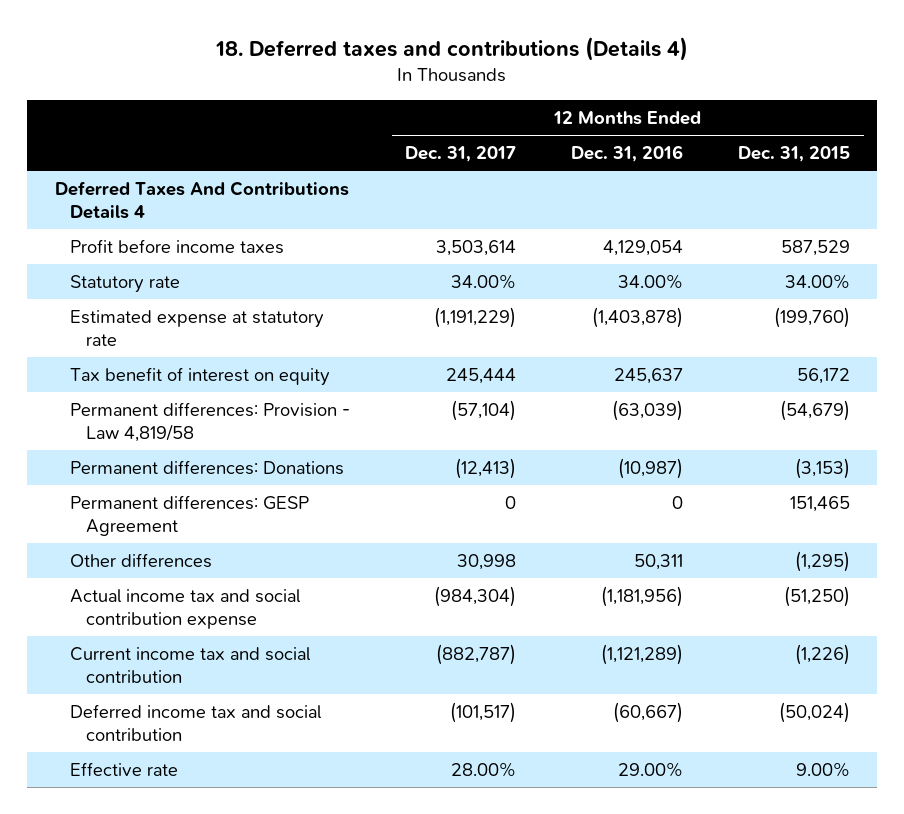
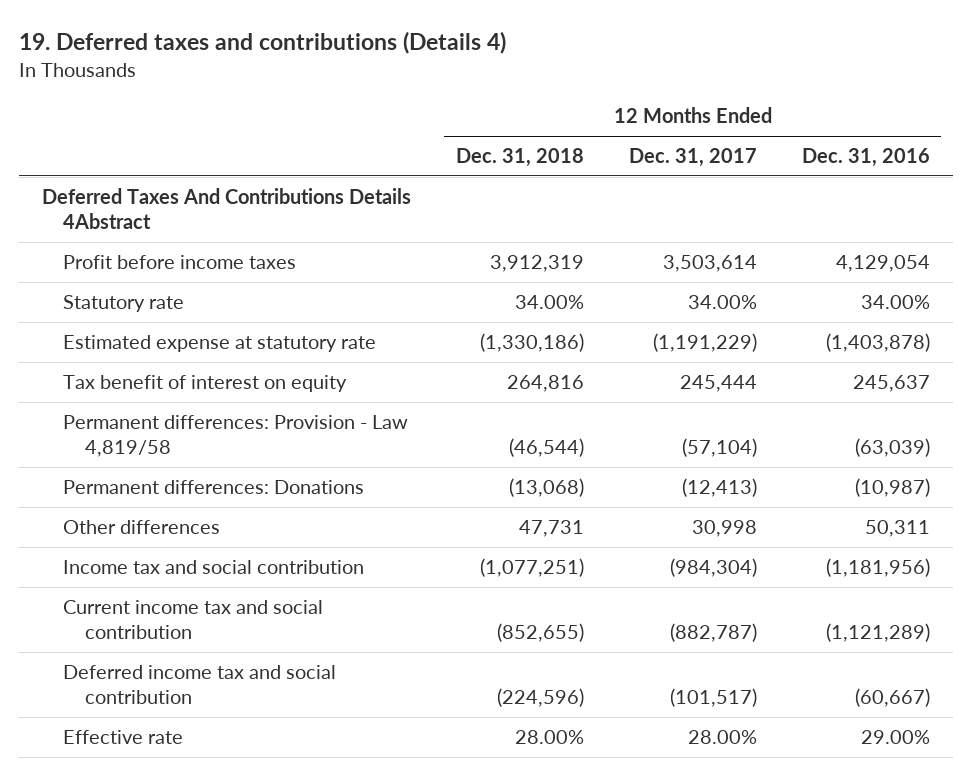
- 18. Deferred taxes and contributions (Details 4)
+ 19. Deferred taxes and contributions (Details 4)
- | 12 Months Ended Dec. 31, 2017 | 12 Months Ended Dec. 31, 2016 | 12 Months Ended Dec. 31, 2015
+ | 12 Months Ended Dec. 31, 2018 | 12 Months Ended Dec. 31, 2017 | 12 Months Ended Dec. 31, 2016
- Deferred Taxes And Contributions Details 4
+ Deferred Taxes And Contributions Details 4Abstract
- Permanent differences: GESP Agreement | 0 | 0 | 151,465
- Actual income tax and social contribution expense | (984,304) | (1,181,956) | (51,250)
+ Income tax and social contribution | (1,077,251) | (984,304) | (1,181,956)

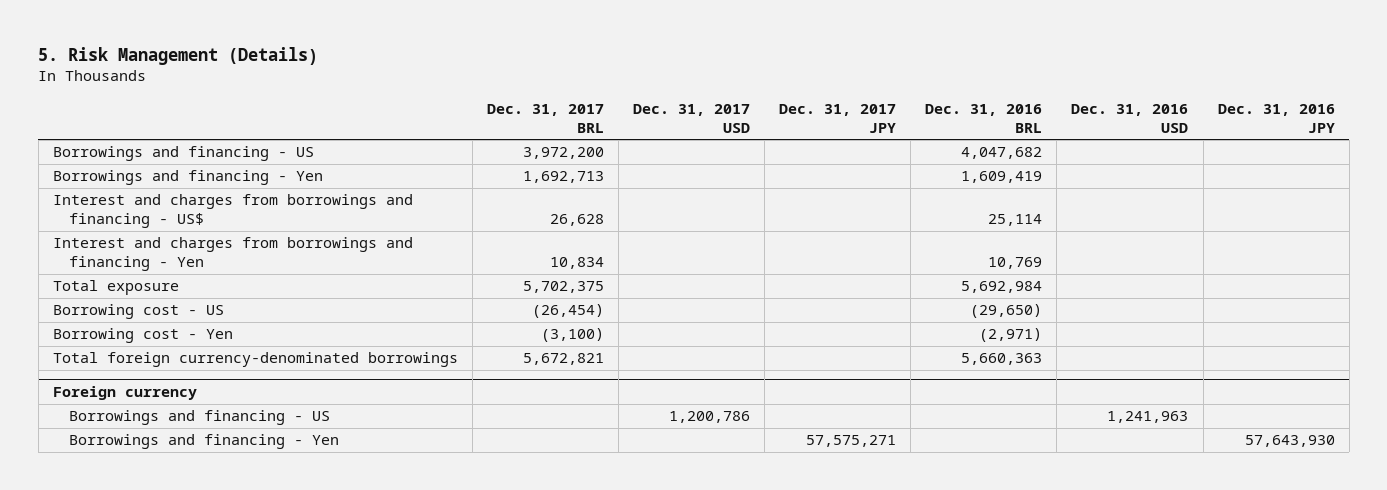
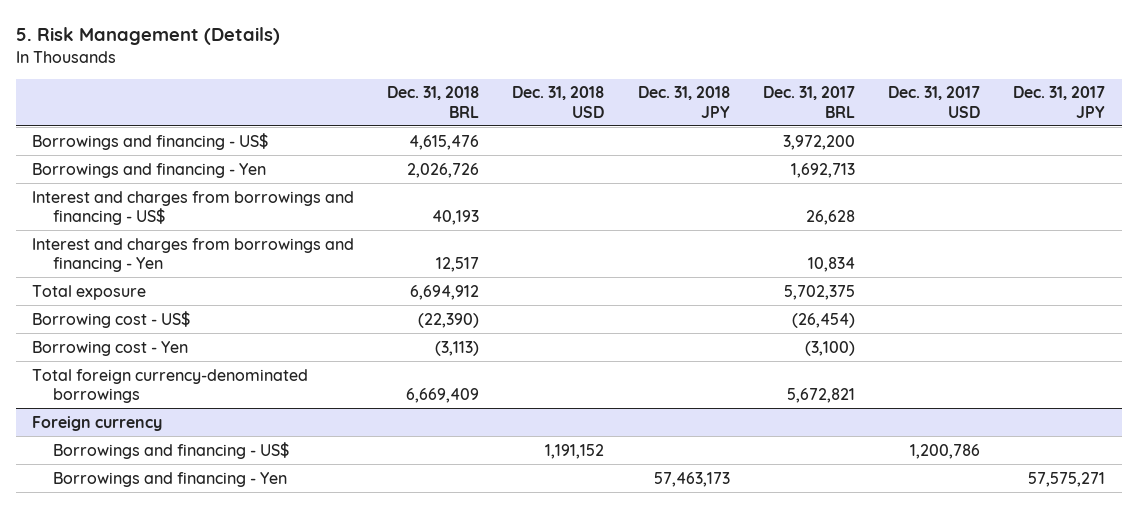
- | Dec. 31, 2017 BRL | Dec. 31, 2017 USD | Dec. 31, 2017 JPY | Dec. 31, 2016 BRL | Dec. 31, 2016 USD | Dec. 31, 2016 JPY
+ | Dec. 31, 2018 BRL | Dec. 31, 2018 USD | Dec. 31, 2018 JPY | Dec. 31, 2017 BRL | Dec. 31, 2017 USD | Dec. 31, 2017 JPY
- Borrowings and financing - US | 3,972,200 | | | 4,047,682 | |
+ Borrowings and financing - US$ | 4,615,476 | | | 3,972,200 | |
- Borrowing cost - US | (26,454) | | | (29,650) | |
+ Borrowing cost - US$ | (22,390) | | | (26,454) | |
@ Foreign currency
- Borrowings and financing - US | | 1,200,786 | | | 1,241,963 |
+ Borrowings and financing - US$ | | 1,191,152 | | | 1,200,786 |

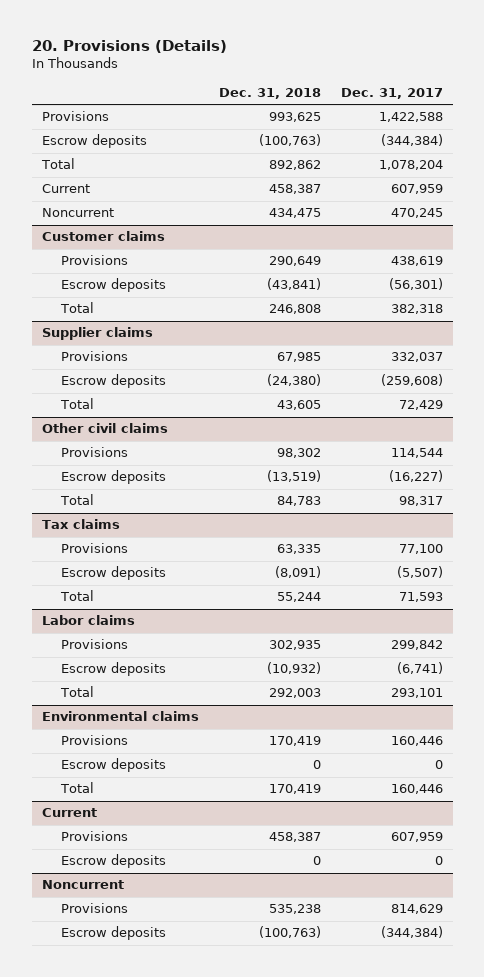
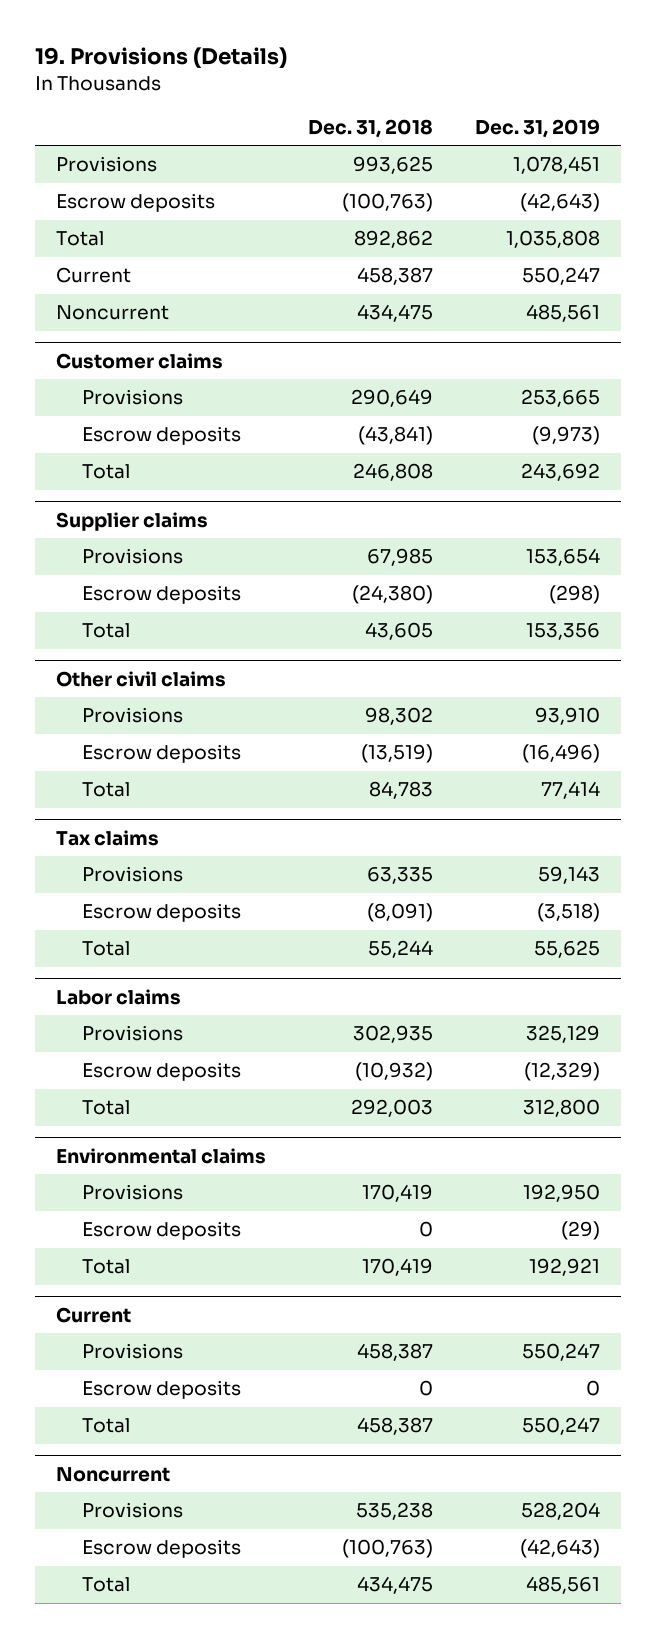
- 20. Provisions (Details)
+ 19. Provisions (Details)
- | Dec. 31, 2018 | Dec. 31, 2017
+ | Dec. 31, 2018 | Dec. 31, 2019
@ Current
+ Total | 458,387 | 550,247
@ Noncurrent
+ Total | 434,475 | 485,561

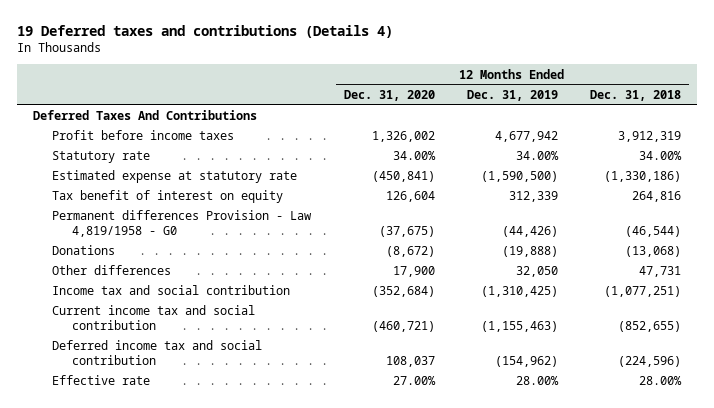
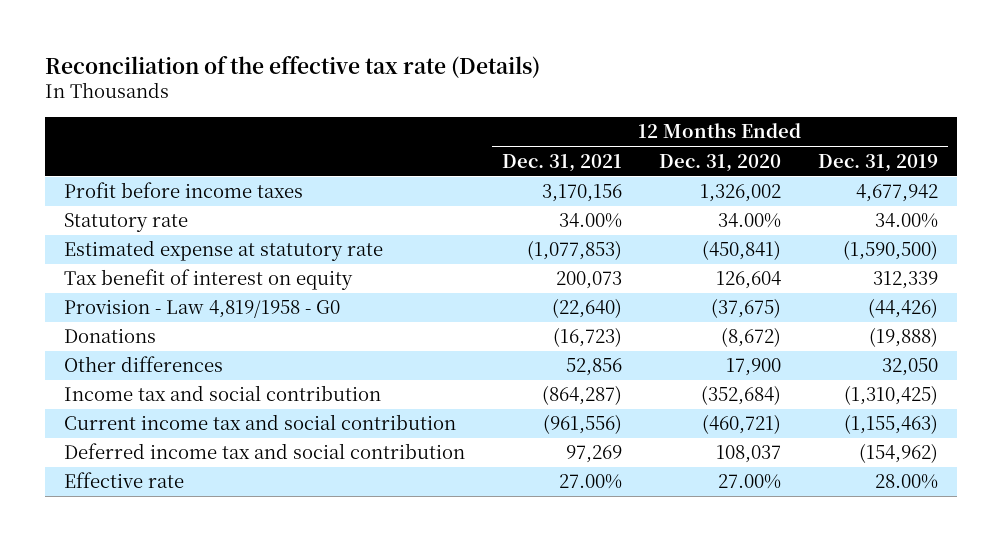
- 19 Deferred taxes and contributions (Details 4)
+ Reconciliation of the effective tax rate (Details)
- | 12 Months Ended Dec. 31, 2020 | 12 Months Ended Dec. 31, 2019 | 12 Months Ended Dec. 31, 2018
+ | 12 Months Ended Dec. 31, 2021 | 12 Months Ended Dec. 31, 2020 | 12 Months Ended Dec. 31, 2019
- Deferred Taxes And Contributions
- Permanent differences Provision - Law 4,819/1958 - G0 | (37,675) | (44,426) | (46,544)
+ Provision - Law 4,819/1958 - G0 | (22,640) | (37,675) | (44,426)

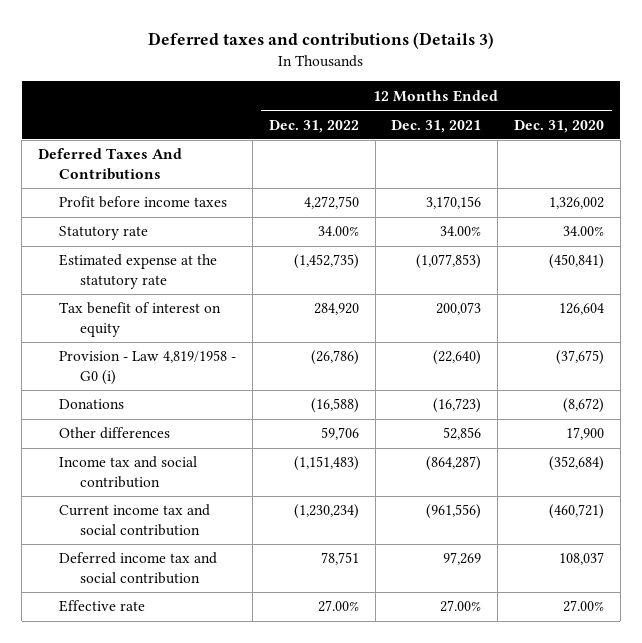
- Reconciliation of the effective tax rate (Details)
+ Deferred taxes and contributions (Details 3)
- | 12 Months Ended Dec. 31, 2021 | 12 Months Ended Dec. 31, 2020 | 12 Months Ended Dec. 31, 2019
+ | 12 Months Ended Dec. 31, 2022 | 12 Months Ended Dec. 31, 2021 | 12 Months Ended Dec. 31, 2020
+ Deferred Taxes And Contributions
- Estimated expense at statutory rate | (1,077,853) | (450,841) | (1,590,500)
+ Estimated expense at the statutory rate | (1,452,735) | (1,077,853) | (450,841)
- Provision - Law 4,819/1958 - G0 | (22,640) | (37,675) | (44,426)
+ Provision - Law 4,819/1958 - G0 (i) | (26,786) | (22,640) | (37,675)

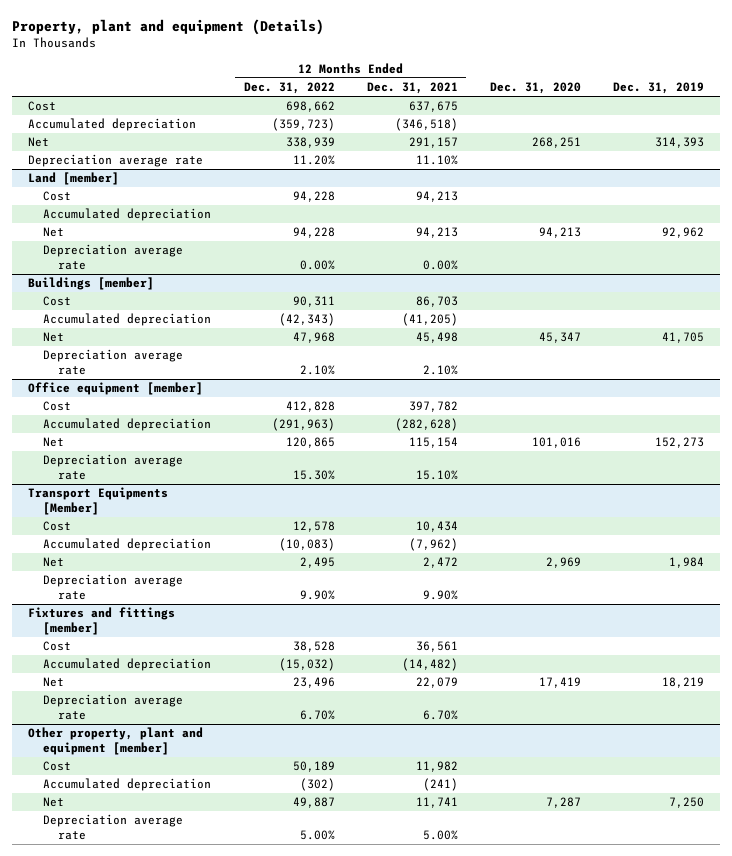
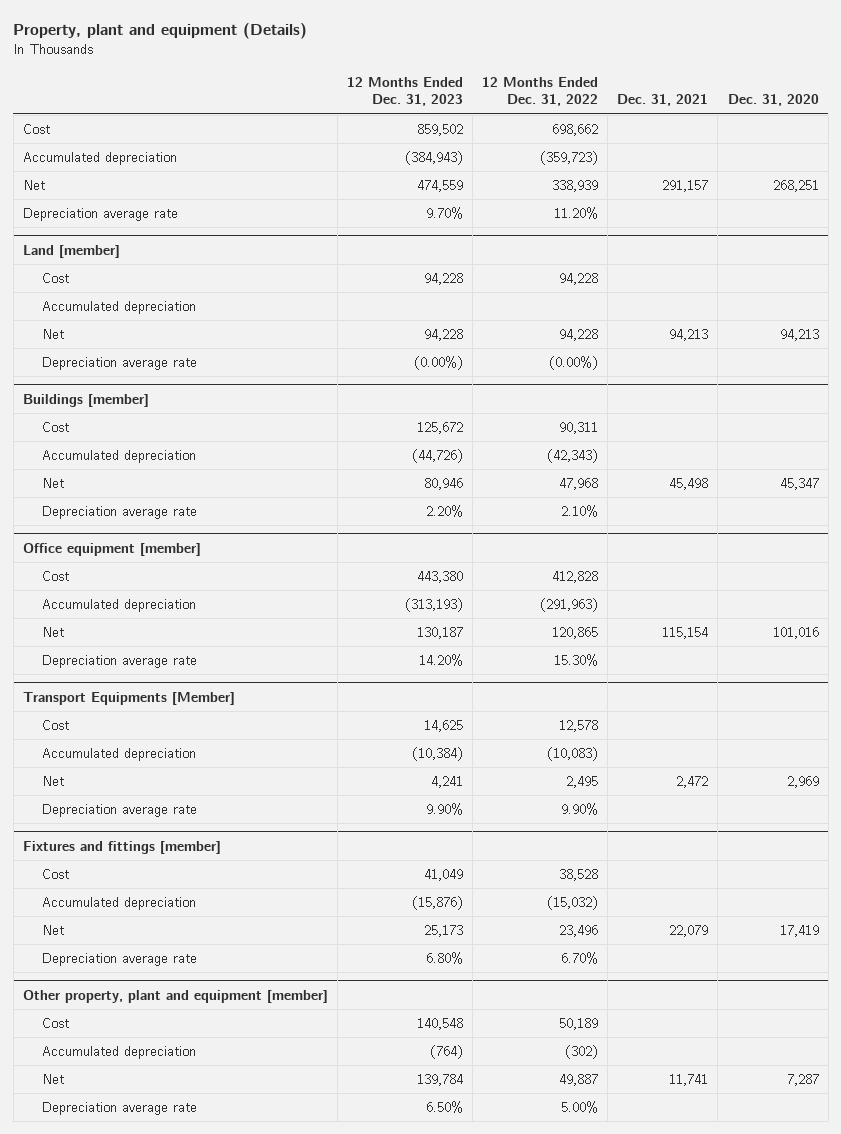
- | 12 Months Ended Dec. 31, 2022 | 12 Months Ended Dec. 31, 2021 | Dec. 31, 2020 | Dec. 31, 2019
+ | 12 Months Ended Dec. 31, 2023 | 12 Months Ended Dec. 31, 2022 | Dec. 31, 2021 | Dec. 31, 2020
@ Land [member]
- Depreciation average rate | 0.00% | 0.00% | |
+ Depreciation average rate | (0.00%) | (0.00%) | |

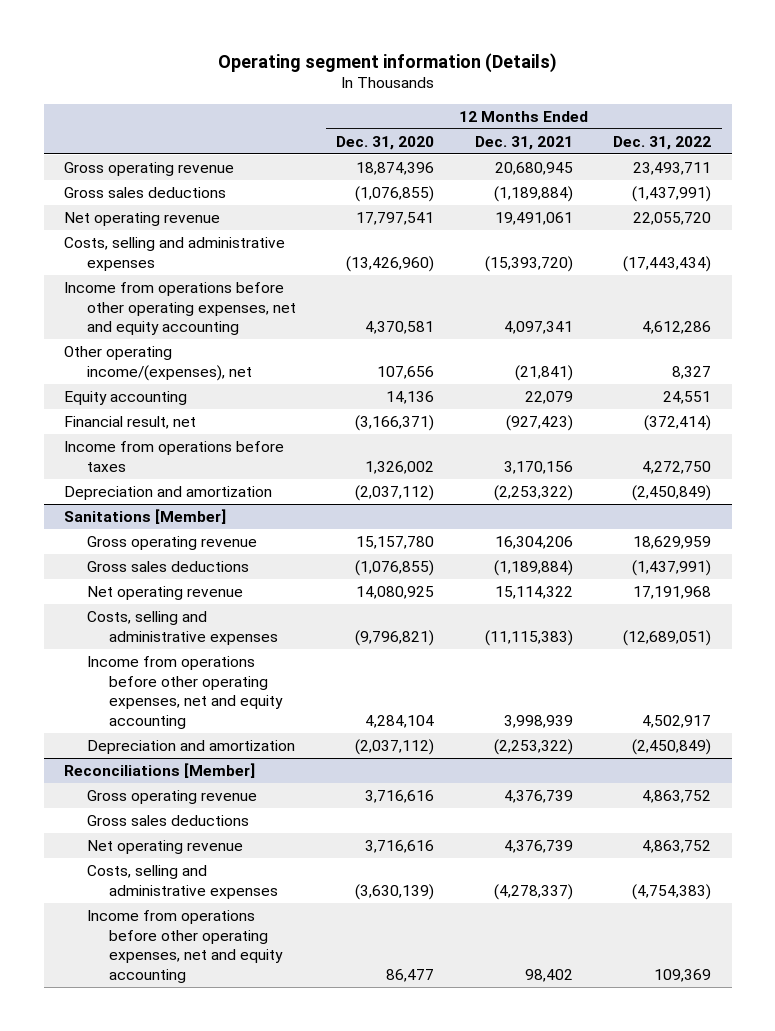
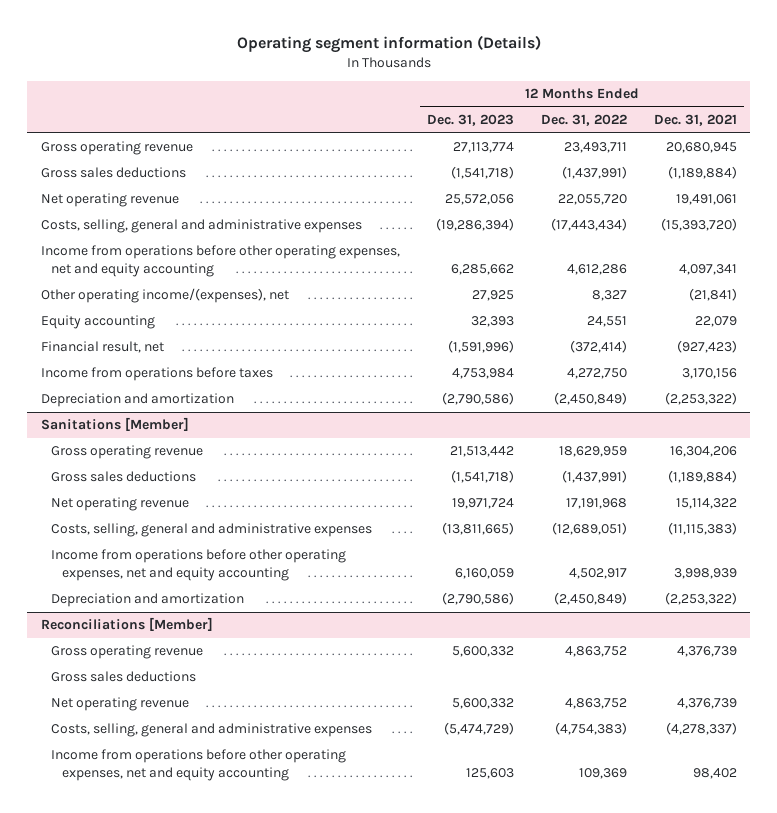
- | 12 Months Ended Dec. 31, 2020 | 12 Months Ended Dec. 31, 2021 | 12 Months Ended Dec. 31, 2022
+ | 12 Months Ended Dec. 31, 2023 | 12 Months Ended Dec. 31, 2022 | 12 Months Ended Dec. 31, 2021
- Costs, selling and administrative expenses | (13,426,960) | (15,393,720) | (17,443,434)
+ Costs, selling, general and administrative expenses | (19,286,394) | (17,443,434) | (15,393,720)
@ Sanitations [Member]
- Costs, selling and administrative expenses | (9,796,821) | (11,115,383) | (12,689,051)
+ Costs, selling, general and administrative expenses | (13,811,665) | (12,689,051) | (11,115,383)
@ Reconciliations [Member]
- Costs, selling and administrative expenses | (3,630,139) | (4,278,337) | (4,754,383)
+ Costs, selling, general and administrative expenses | (5,474,729) | (4,754,383) | (4,278,337)

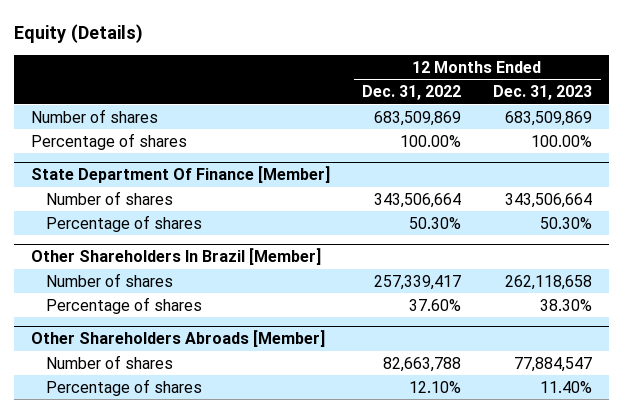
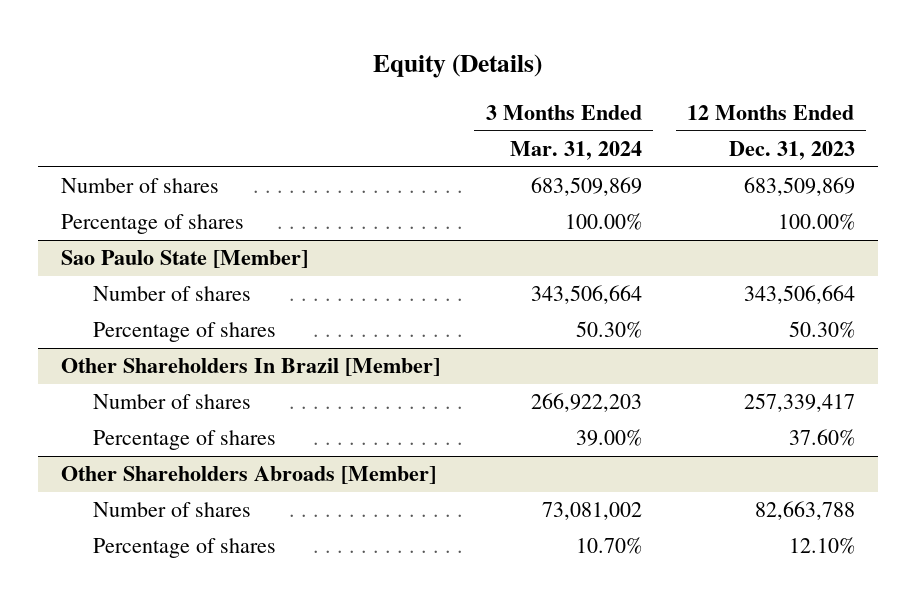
- | 12 Months Ended Dec. 31, 2022 | 12 Months Ended Dec. 31, 2023
+ | 3 Months Ended Mar. 31, 2024 | 12 Months Ended Dec. 31, 2023
- State Department Of Finance [Member]
+ Sao Paulo State [Member]
@ Other Shareholders In Brazil [Member]
- Number of shares | 257,339,417 | 262,118,658
- Percentage of shares | 37.60% | 38.30%
+ Number of shares | 266,922,203 | 257,339,417
+ Percentage of shares | 39.00% | 37.60%
@ Other Shareholders Abroads [Member]
- Number of shares | 82,663,788 | 77,884,547
- Percentage of shares | 12.10% | 11.40%
+ Number of shares | 73,081,002 | 82,663,788
+ Percentage of shares | 10.70% | 12.10%

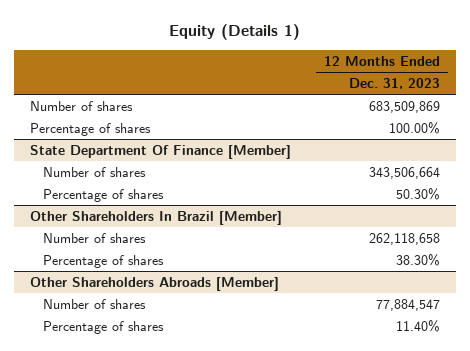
- Equity (Details)
+ Equity (Details 1)
- | 3 Months Ended Mar. 31, 2024 | 12 Months Ended Dec. 31, 2023
+ | 12 Months Ended Dec. 31, 2023
- Sao Paulo State [Member]
+ State Department Of Finance [Member]
@ Other Shareholders In Brazil [Member]
- Number of shares | 266,922,203 | 257,339,417
- Percentage of shares | 39.00% | 37.60%
+ Number of shares | 262,118,658
+ Percentage of shares | 38.30%
@ Other Shareholders Abroads [Member]
- Number of shares | 73,081,002 | 82,663,788
- Percentage of shares | 10.70% | 12.10%
+ Number of shares | 77,884,547
+ Percentage of shares | 11.40%

